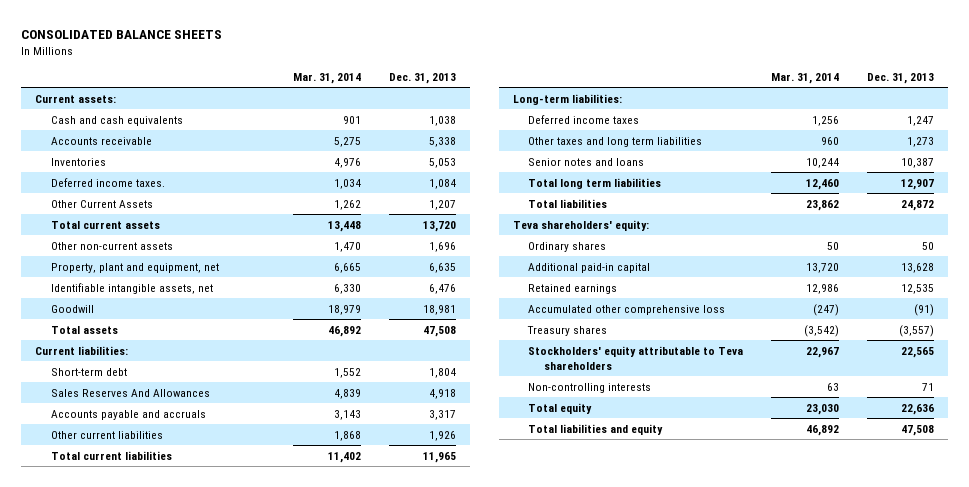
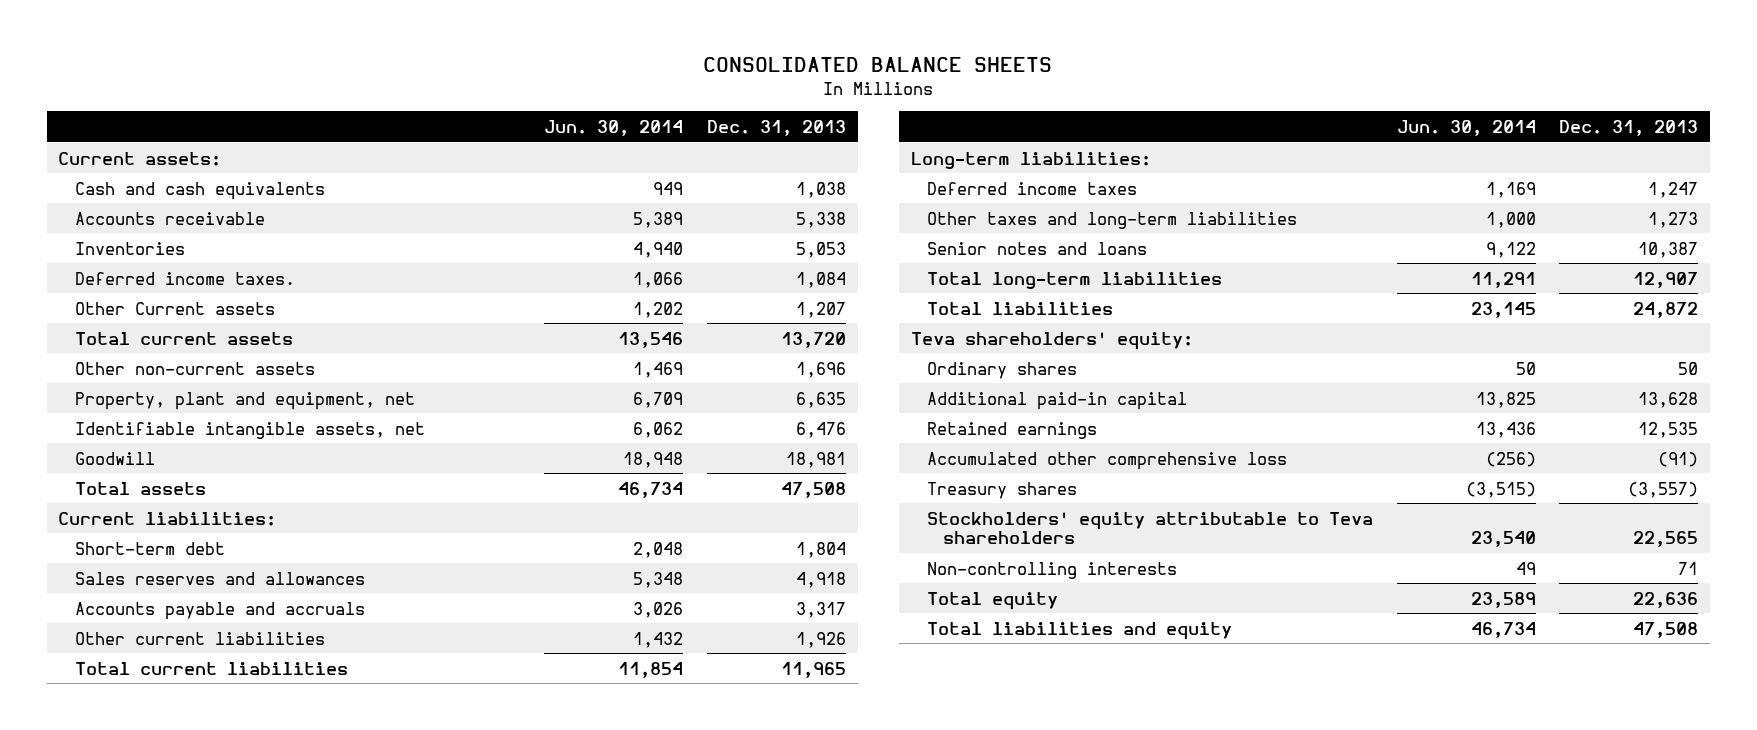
- | Mar. 31, 2014 | Dec. 31, 2013
+ | Jun. 30, 2014 | Dec. 31, 2013
- Other Current Assets | 1,262 | 1,207
+ Other Current assets | 1,202 | 1,207
- Sales Reserves And Allowances | 4,839 | 4,918
+ Sales reserves and allowances | 5,348 | 4,918
- Other taxes and long term liabilities | 960 | 1,273
+ Other taxes and long-term liabilities | 1,000 | 1,273
- Total long term liabilities | 12,460 | 12,907
+ Total long-term liabilities | 11,291 | 12,907

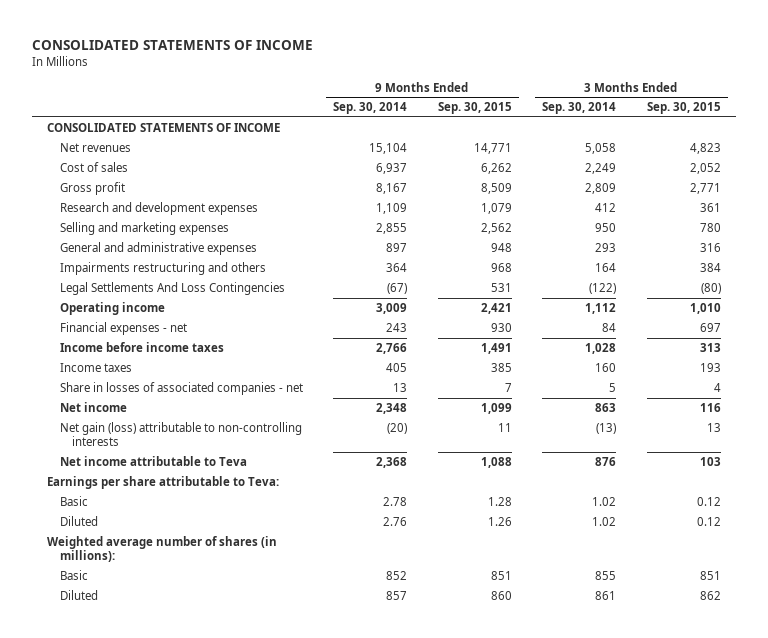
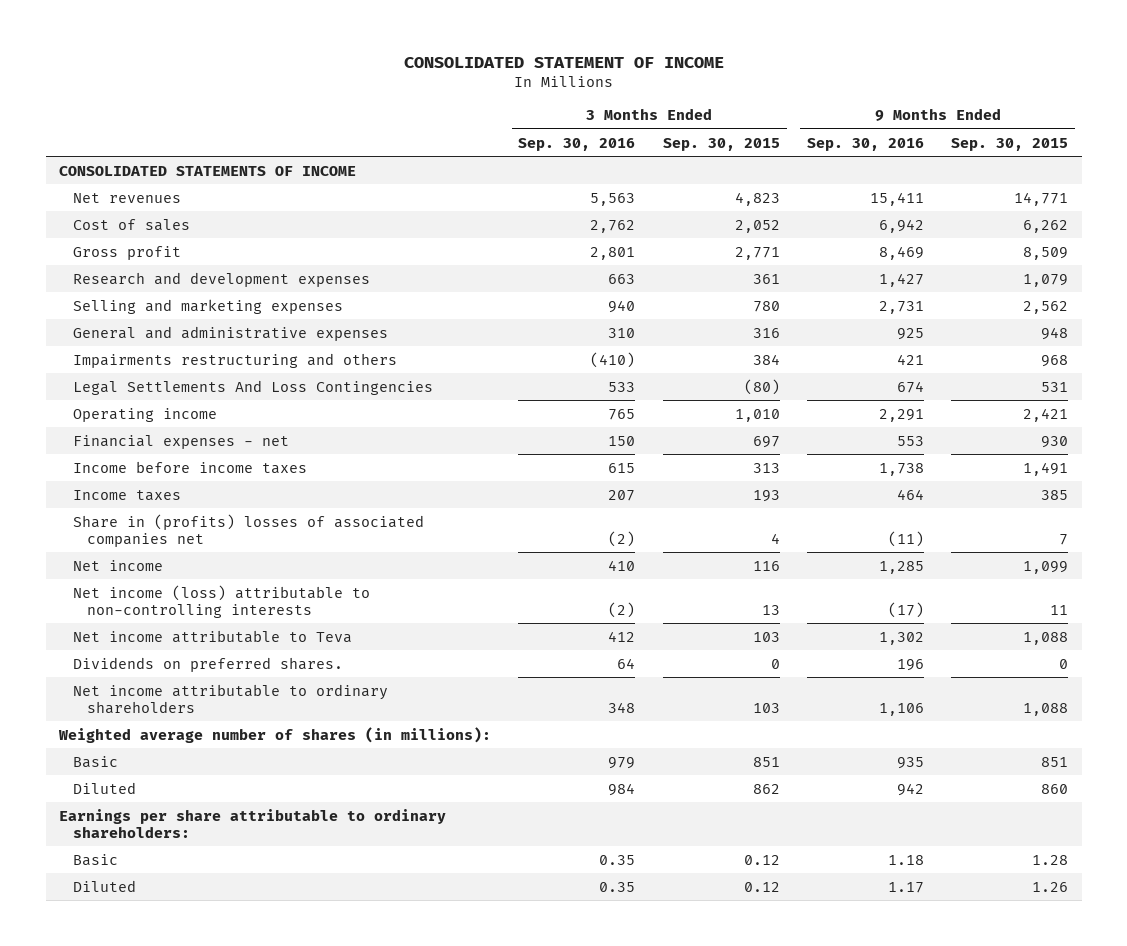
- CONSOLIDATED STATEMENTS OF INCOME
+ CONSOLIDATED STATEMENT OF INCOME
- | 9 Months Ended Sep. 30, 2014 | 9 Months Ended Sep. 30, 2015 | 3 Months Ended Sep. 30, 2014 | 3 Months Ended Sep. 30, 2015
+ | 3 Months Ended Sep. 30, 2016 | 3 Months Ended Sep. 30, 2015 | 9 Months Ended Sep. 30, 2016 | 9 Months Ended Sep. 30, 2015
- Share in losses of associated companies - net | 13 | 7 | 5 | 4
+ Share in (profits) losses of associated companies net | (2) | 4 | (11) | 7
- Net gain (loss) attributable to non-controlling interests | (20) | 11 | (13) | 13
+ Net income (loss) attributable to non-controlling interests | (2) | 13 | (17) | 11
- Earnings per share attributable to Teva:
+ Dividends on preferred shares. | 64 | 0 | 196 | 0
+ Net income attributable to ordinary shareholders | 348 | 103 | 1,106 | 1,088
+ Earnings per share attributable to ordinary shareholders:
moved down: Basic | 0.35 | 0.12 | 1.18 | 1.28
moved down: Diluted | 0.35 | 0.12 | 1.17 | 1.26

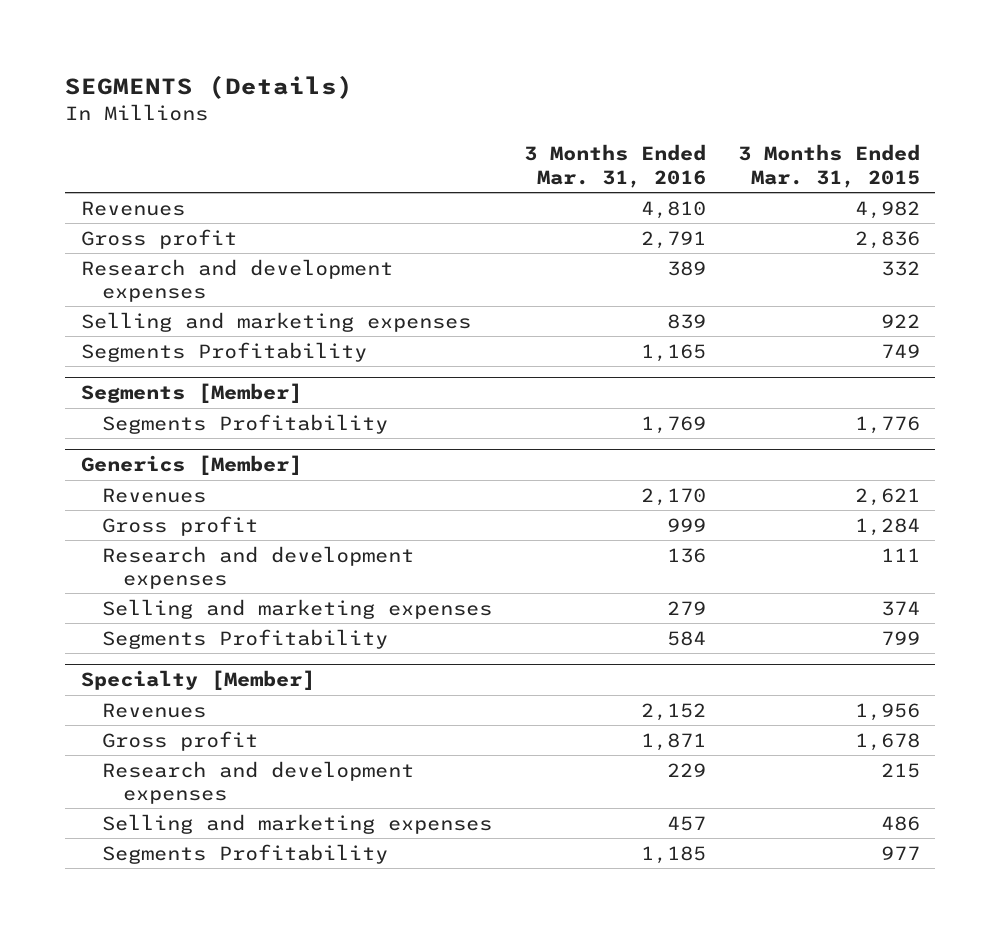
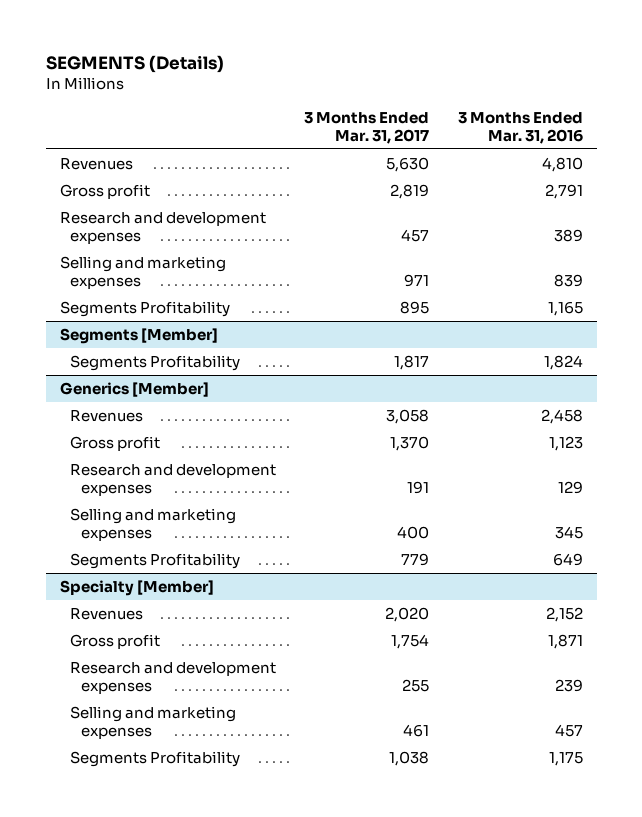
- | 3 Months Ended Mar. 31, 2016 | 3 Months Ended Mar. 31, 2015
+ | 3 Months Ended Mar. 31, 2017 | 3 Months Ended Mar. 31, 2016
@ Segments [Member]
- Segments Profitability | 1,769 | 1,776
+ Segments Profitability | 1,817 | 1,824
@ Generics [Member]
- Revenues | 2,170 | 2,621
- Gross profit | 999 | 1,284
- Research and development expenses | 136 | 111
- Selling and marketing expenses | 279 | 374
- Segments Profitability | 584 | 799
+ Revenues | 3,058 | 2,458
+ Gross profit | 1,370 | 1,123
+ Research and development expenses | 191 | 129
+ Selling and marketing expenses | 400 | 345
+ Segments Profitability | 779 | 649
@ Specialty [Member]
- Research and development expenses | 229 | 215
+ Research and development expenses | 255 | 239
- Segments Profitability | 1,185 | 977
+ Segments Profitability | 1,038 | 1,175

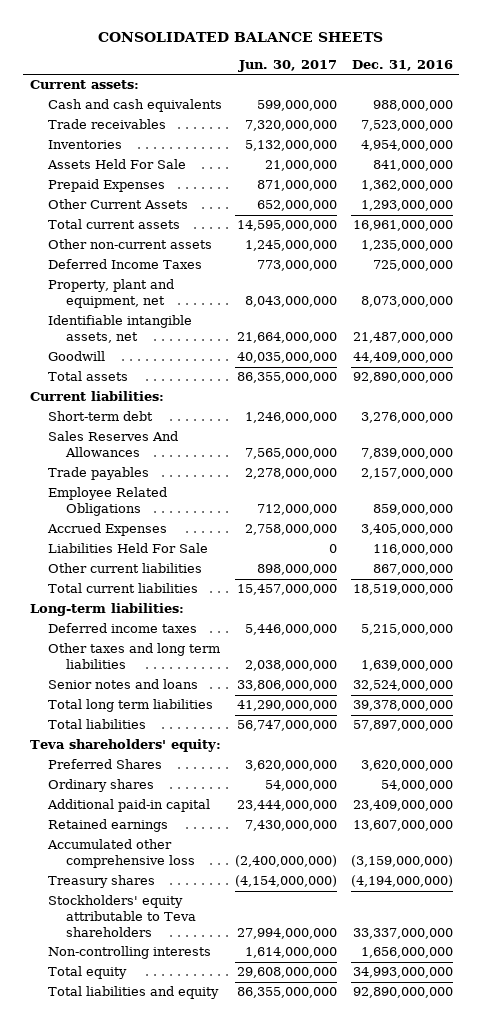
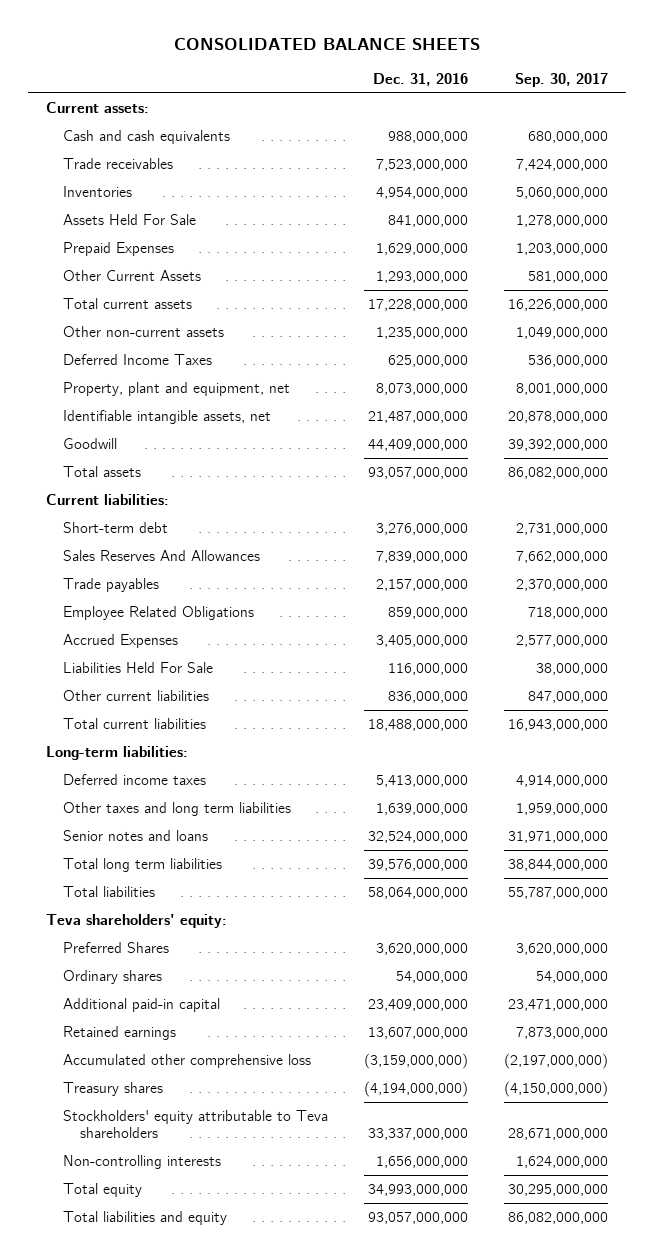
- | Jun. 30, 2017 | Dec. 31, 2016
+ | Dec. 31, 2016 | Sep. 30, 2017
- Prepaid Expenses | 871,000,000 | 1,362,000,000
+ Prepaid Expenses | 1,629,000,000 | 1,203,000,000
- Total current assets | 14,595,000,000 | 16,961,000,000
+ Total current assets | 17,228,000,000 | 16,226,000,000
- Deferred Income Taxes | 773,000,000 | 725,000,000
+ Deferred Income Taxes | 625,000,000 | 536,000,000
- Total assets | 86,355,000,000 | 92,890,000,000
+ Total assets | 93,057,000,000 | 86,082,000,000
- Other current liabilities | 898,000,000 | 867,000,000
- Total current liabilities | 15,457,000,000 | 18,519,000,000
+ Other current liabilities | 836,000,000 | 847,000,000
+ Total current liabilities | 18,488,000,000 | 16,943,000,000
- Deferred income taxes | 5,446,000,000 | 5,215,000,000
+ Deferred income taxes | 5,413,000,000 | 4,914,000,000
- Total long term liabilities | 41,290,000,000 | 39,378,000,000
- Total liabilities | 56,747,000,000 | 57,897,000,000
+ Total long term liabilities | 39,576,000,000 | 38,844,000,000
+ Total liabilities | 58,064,000,000 | 55,787,000,000
- Total liabilities and equity | 86,355,000,000 | 92,890,000,000
+ Total liabilities and equity | 93,057,000,000 | 86,082,000,000

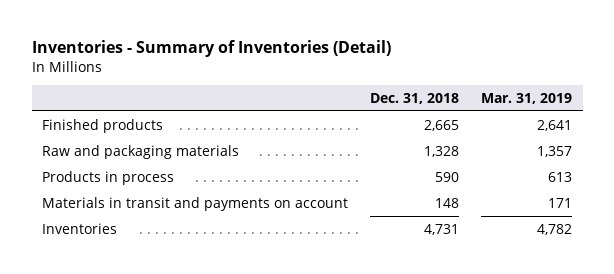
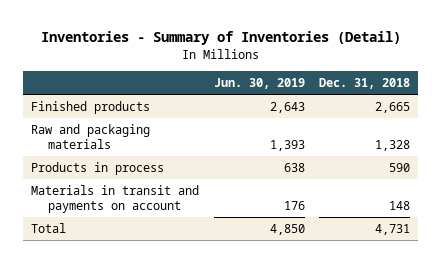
- | Dec. 31, 2018 | Mar. 31, 2019
+ | Jun. 30, 2019 | Dec. 31, 2018
- Inventories | 4,731 | 4,782
+ Total | 4,850 | 4,731

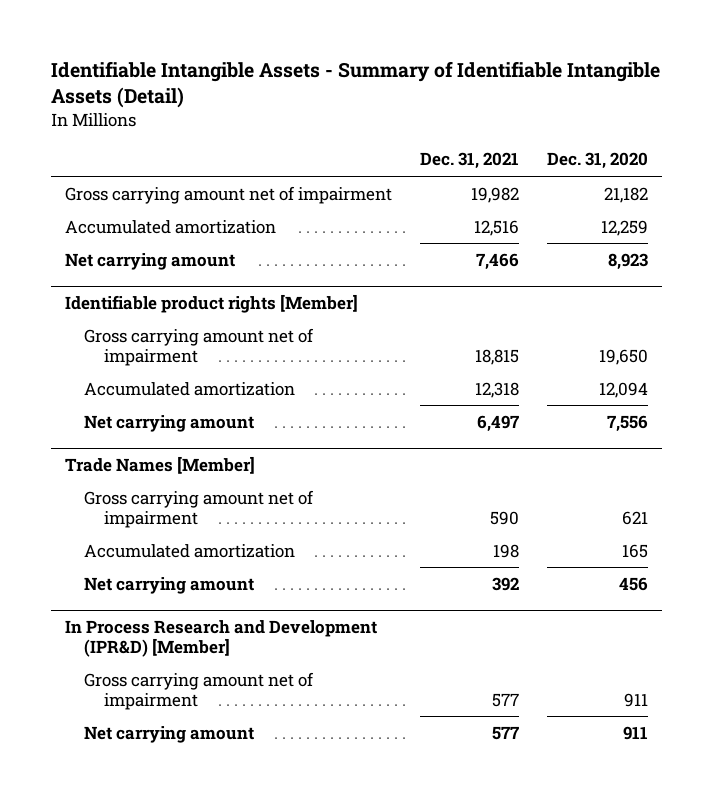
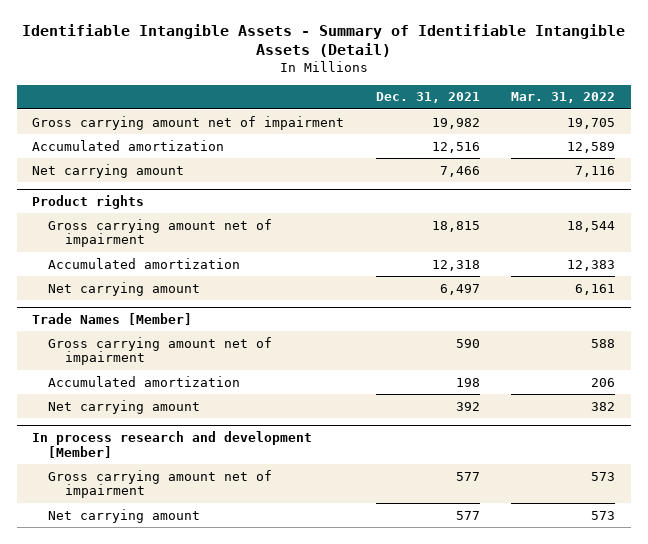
- | Dec. 31, 2021 | Dec. 31, 2020
+ | Dec. 31, 2021 | Mar. 31, 2022
- Identifiable product rights [Member]
+ Product rights
- In Process Research and Development (IPR&D) [Member]
+ In process research and development [Member]

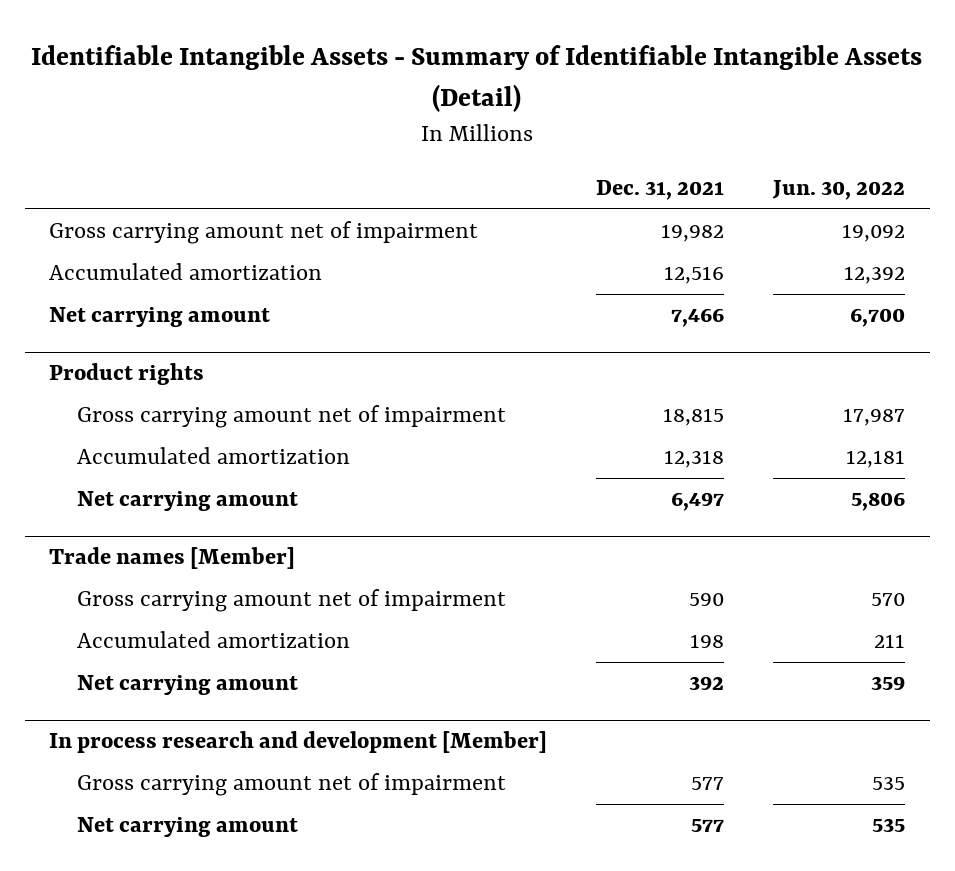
- | Dec. 31, 2021 | Mar. 31, 2022
+ | Dec. 31, 2021 | Jun. 30, 2022
- Trade Names [Member]
+ Trade names [Member]

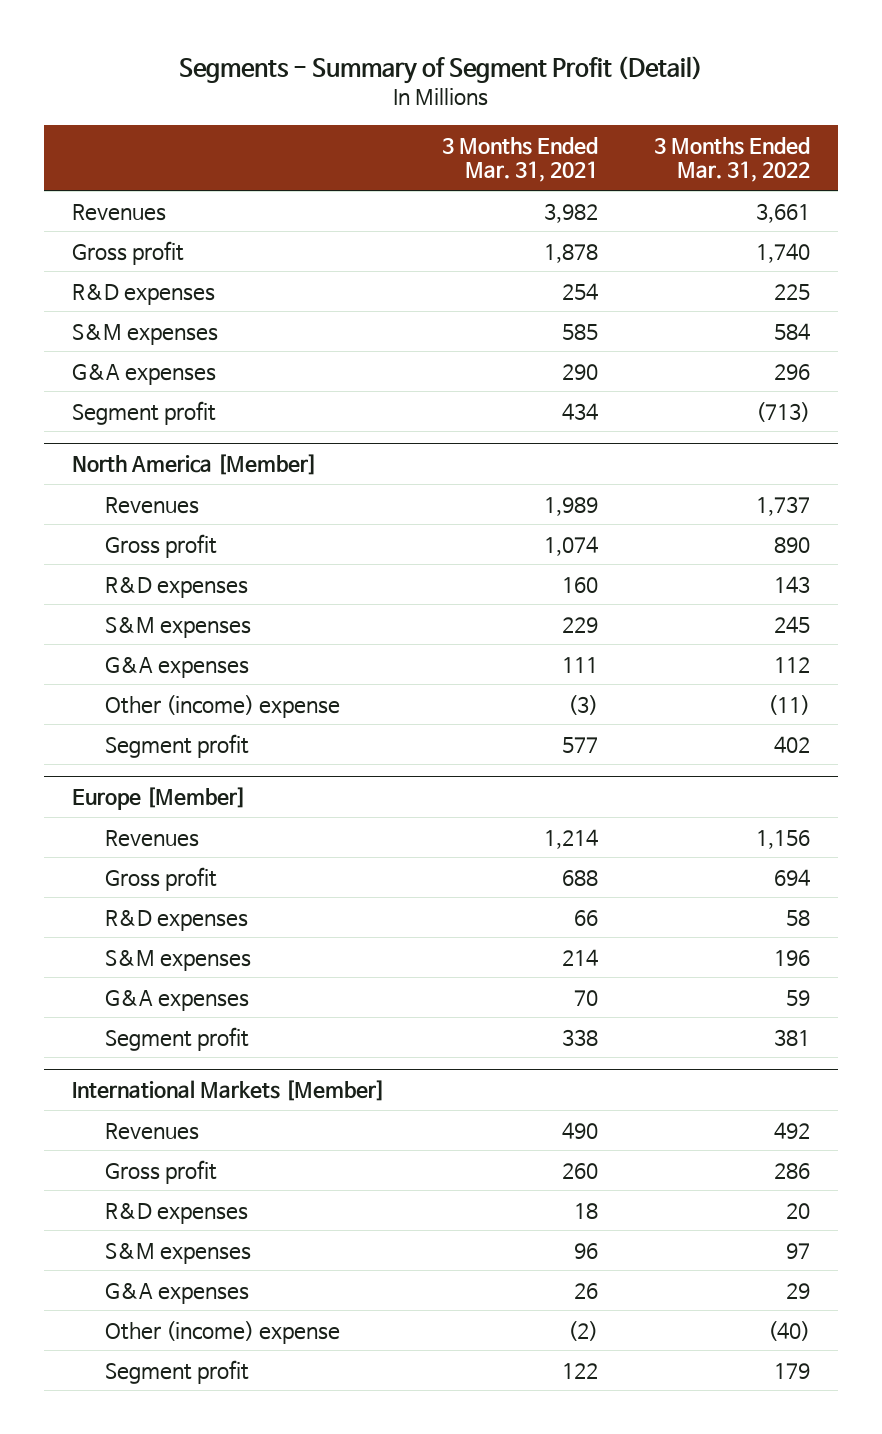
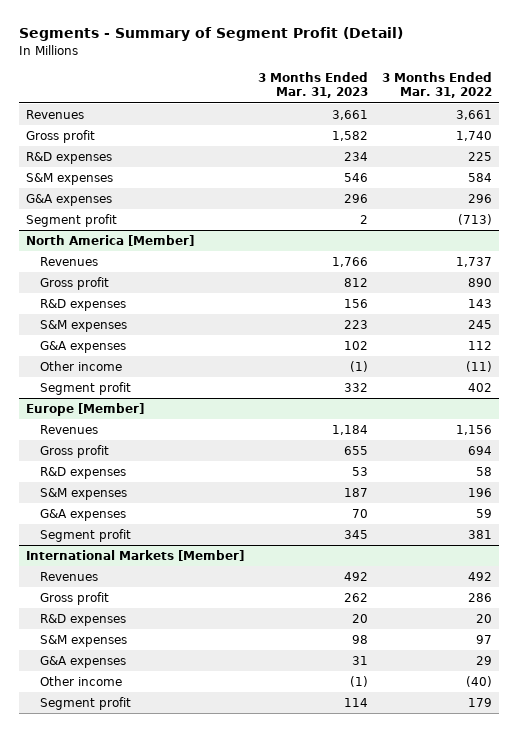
- | 3 Months Ended Mar. 31, 2021 | 3 Months Ended Mar. 31, 2022
+ | 3 Months Ended Mar. 31, 2023 | 3 Months Ended Mar. 31, 2022
@ North America [Member]
- Other (income) expense | (3) | (11)
+ Other income | (1) | (11)
@ International Markets [Member]
- Other (income) expense | (2) | (40)
+ Other income | (1) | (40)

